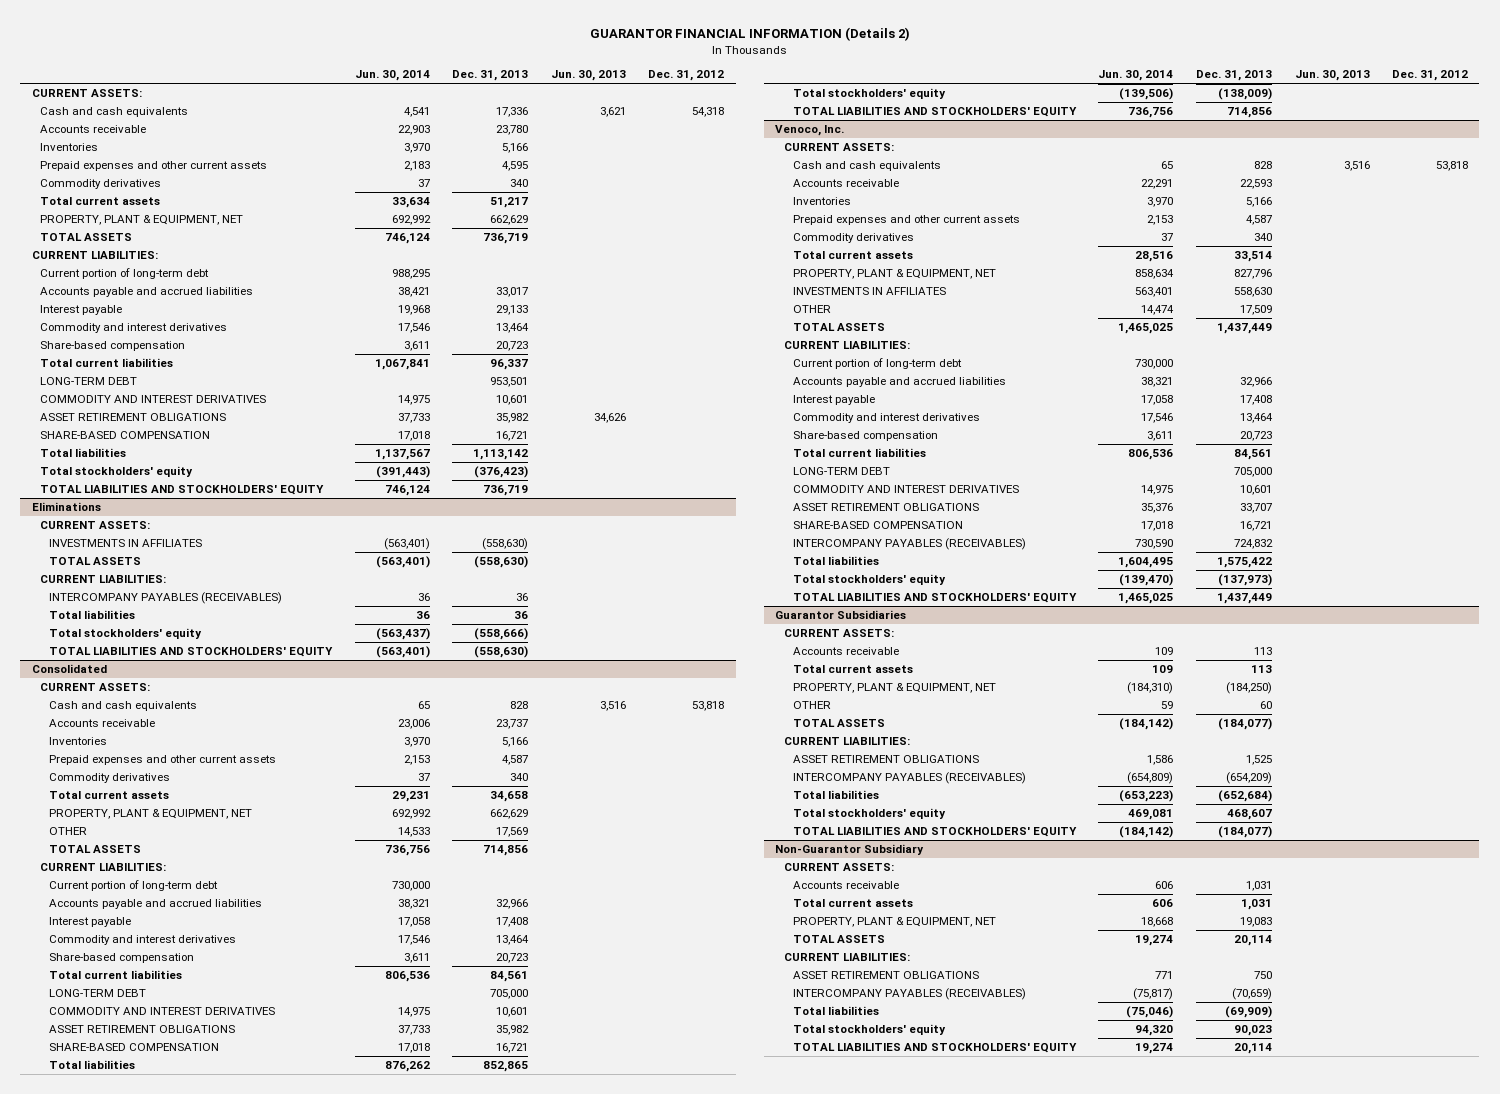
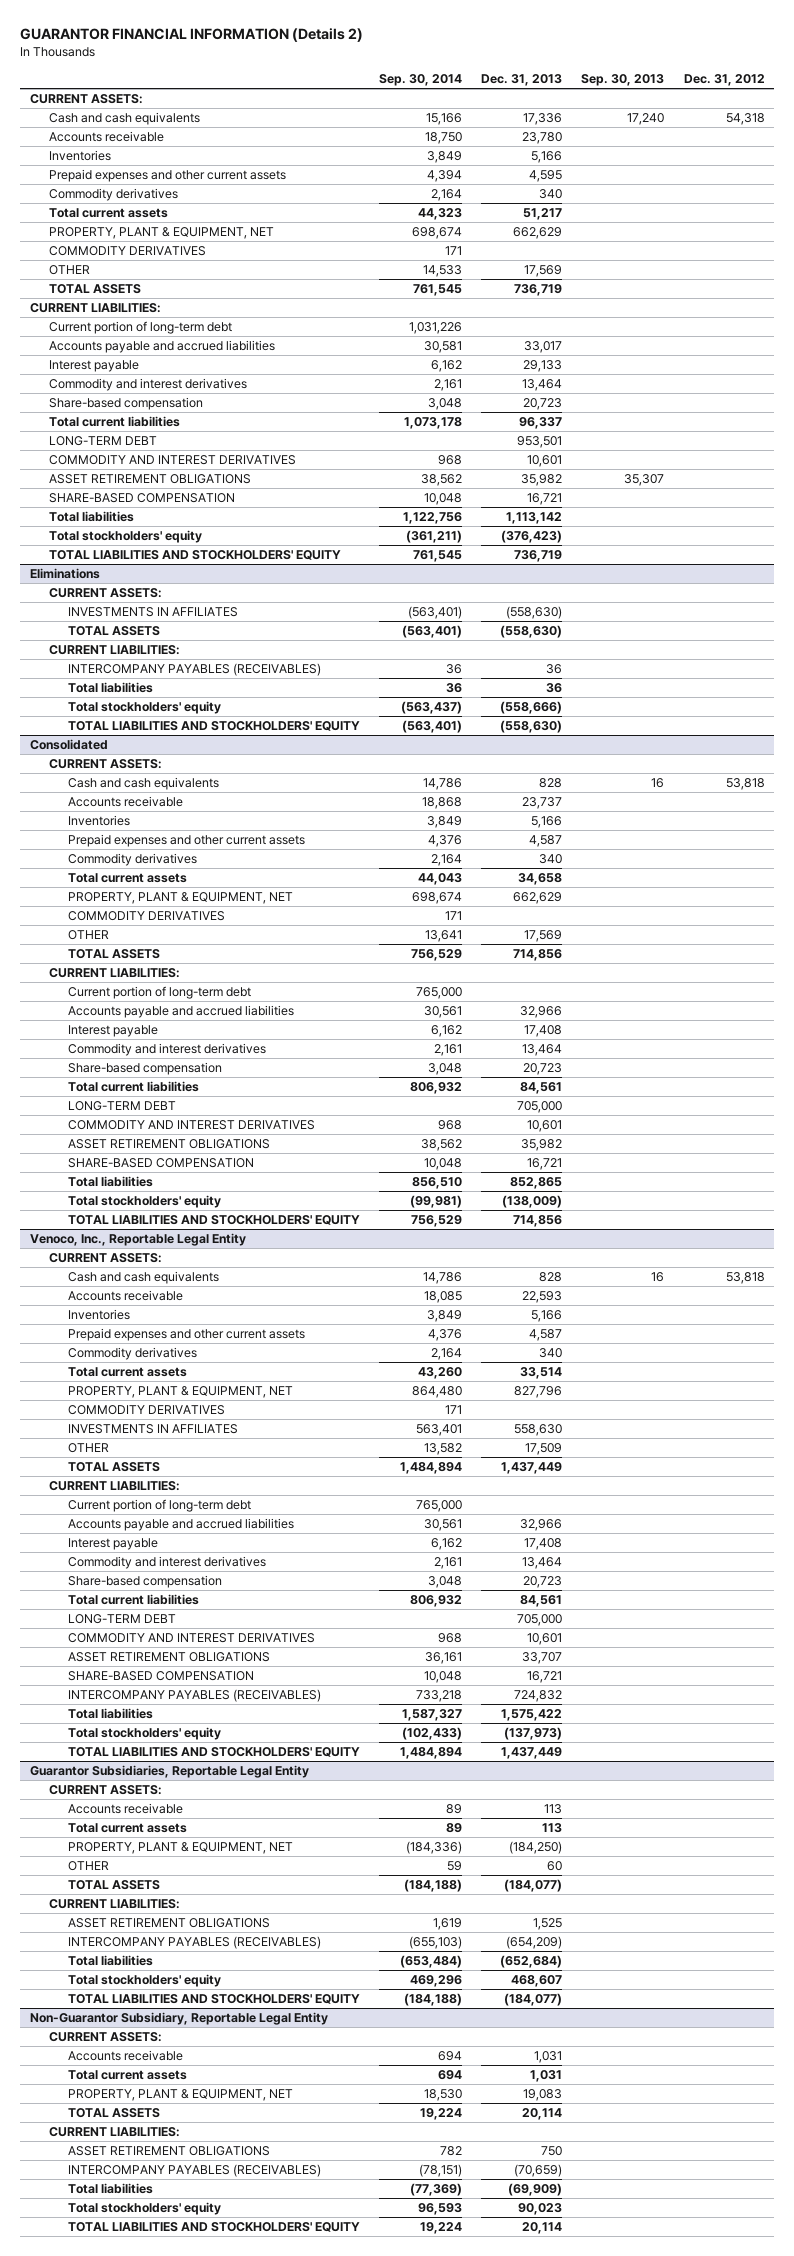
- | Jun. 30, 2014 | Dec. 31, 2013 | Jun. 30, 2013 | Dec. 31, 2012
+ | Sep. 30, 2014 | Dec. 31, 2013 | Sep. 30, 2013 | Dec. 31, 2012
+ COMMODITY DERIVATIVES | 171 | | |
+ OTHER | 14,533 | 17,569 | |
@ Consolidated
+ COMMODITY DERIVATIVES | 171 | | |
- Venoco, Inc.
+ Venoco, Inc., Reportable Legal Entity
+ COMMODITY DERIVATIVES | 171 | | |
- Guarantor Subsidiaries
+ Guarantor Subsidiaries, Reportable Legal Entity
- Non-Guarantor Subsidiary
+ Non-Guarantor Subsidiary, Reportable Legal Entity

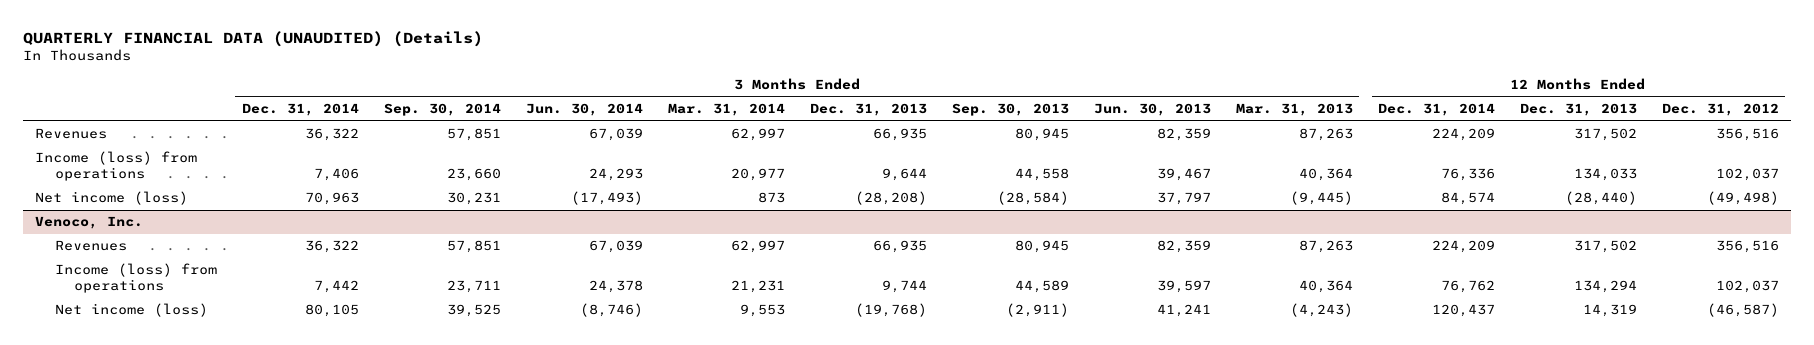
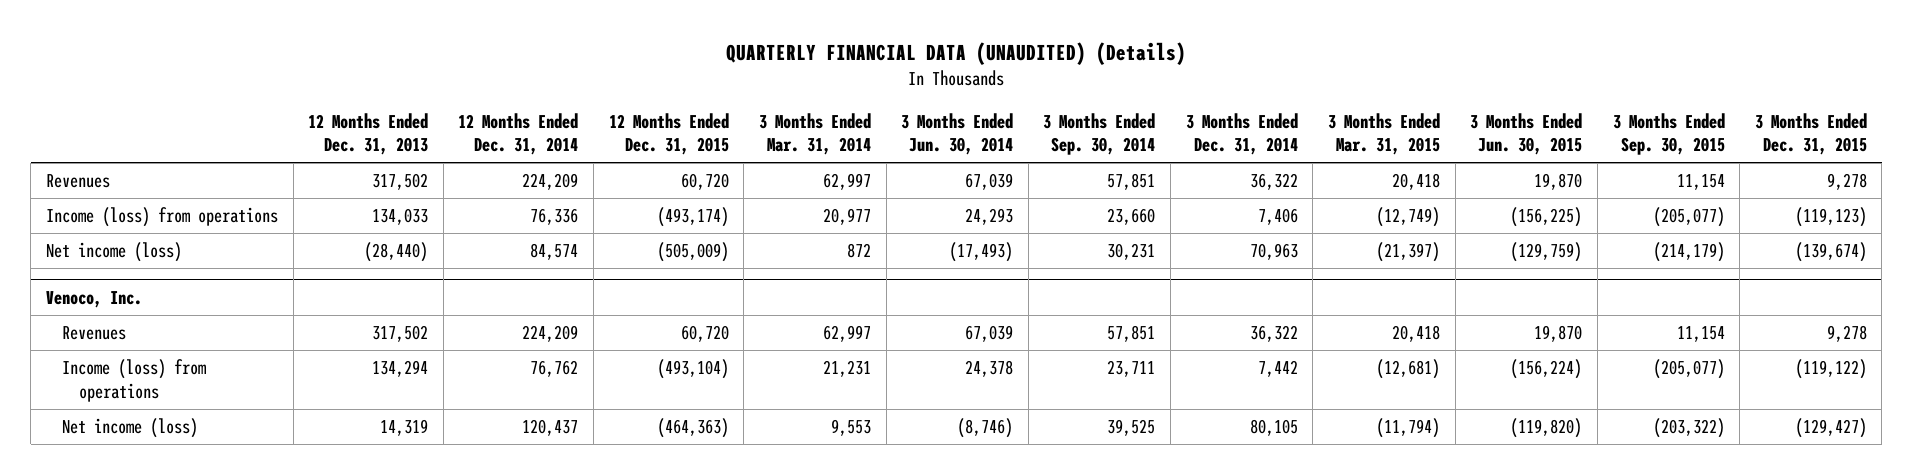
- | 3 Months Ended Dec. 31, 2014 | 3 Months Ended Sep. 30, 2014 | 3 Months Ended Jun. 30, 2014 | 3 Months Ended Mar. 31, 2014 | 3 Months Ended Dec. 31, 2013 | 3 Months Ended Sep. 30, 2013 | 3 Months Ended Jun. 30, 2013 | 3 Months Ended Mar. 31, 2013 | 12 Months Ended Dec. 31, 2014 | 12 Months Ended Dec. 31, 2013 | 12 Months Ended Dec. 31, 2012
+ | 12 Months Ended Dec. 31, 2013 | 12 Months Ended Dec. 31, 2014 | 12 Months Ended Dec. 31, 2015 | 3 Months Ended Mar. 31, 2014 | 3 Months Ended Jun. 30, 2014 | 3 Months Ended Sep. 30, 2014 | 3 Months Ended Dec. 31, 2014 | 3 Months Ended Mar. 31, 2015 | 3 Months Ended Jun. 30, 2015 | 3 Months Ended Sep. 30, 2015 | 3 Months Ended Dec. 31, 2015
- Net income (loss) | 70,963 | 30,231 | (17,493) | 873 | (28,208) | (28,584) | 37,797 | (9,445) | 84,574 | (28,440) | (49,498)
+ Net income (loss) | (28,440) | 84,574 | (505,009) | 872 | (17,493) | 30,231 | 70,963 | (21,397) | (129,759) | (214,179) | (139,674)

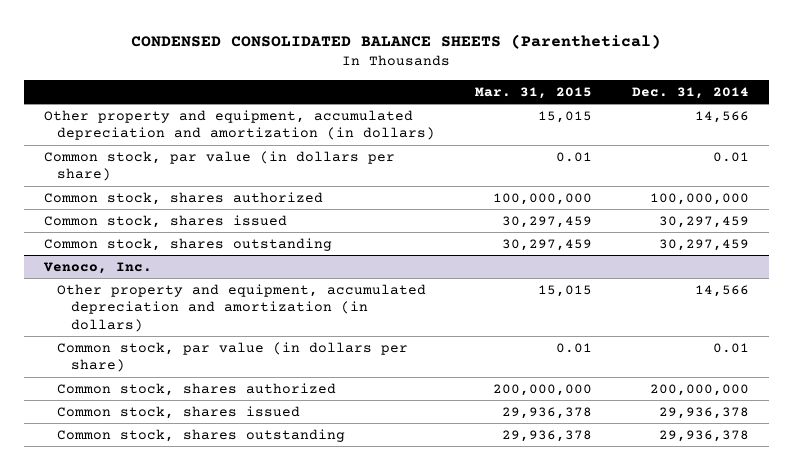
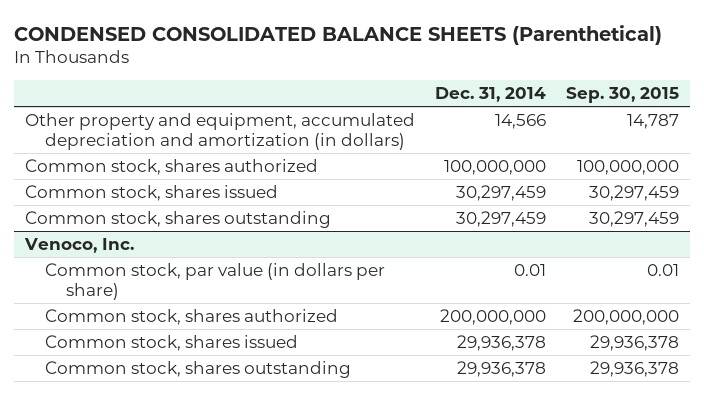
- | Mar. 31, 2015 | Dec. 31, 2014
+ | Dec. 31, 2014 | Sep. 30, 2015
- Common stock, par value (in dollars per share) | 0.01 | 0.01
@ Venoco, Inc.
- Other property and equipment, accumulated depreciation and amortization (in dollars) | 15,015 | 14,566

